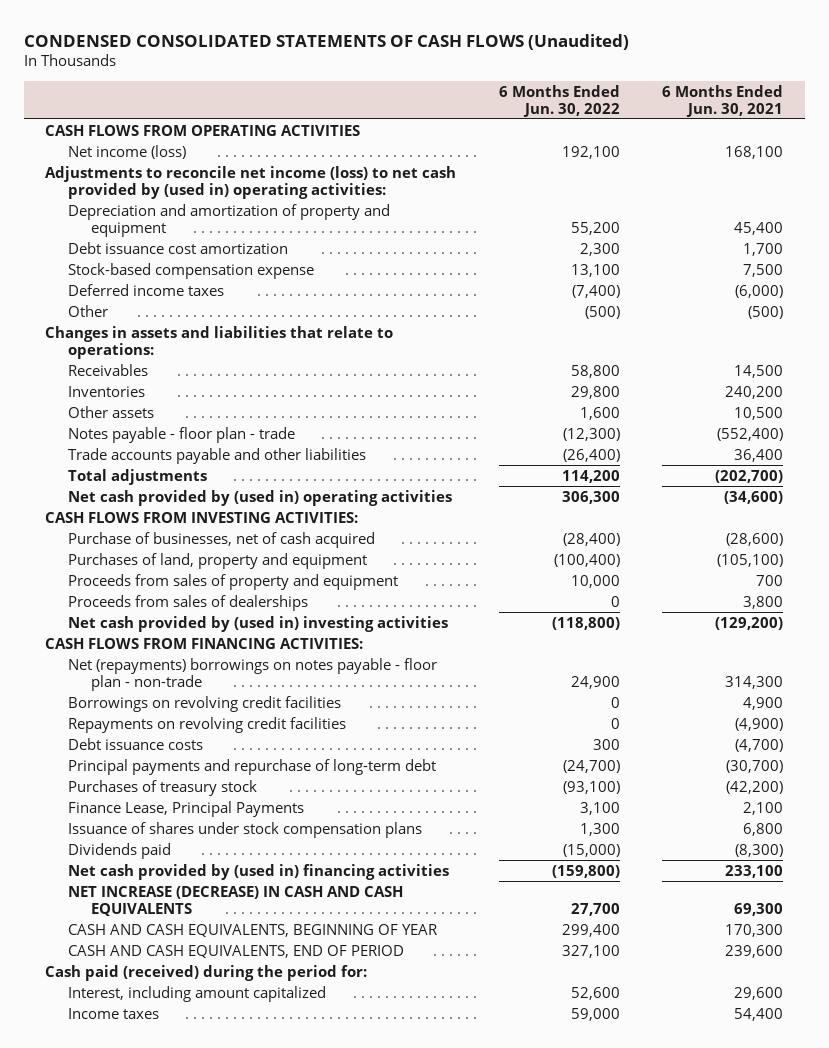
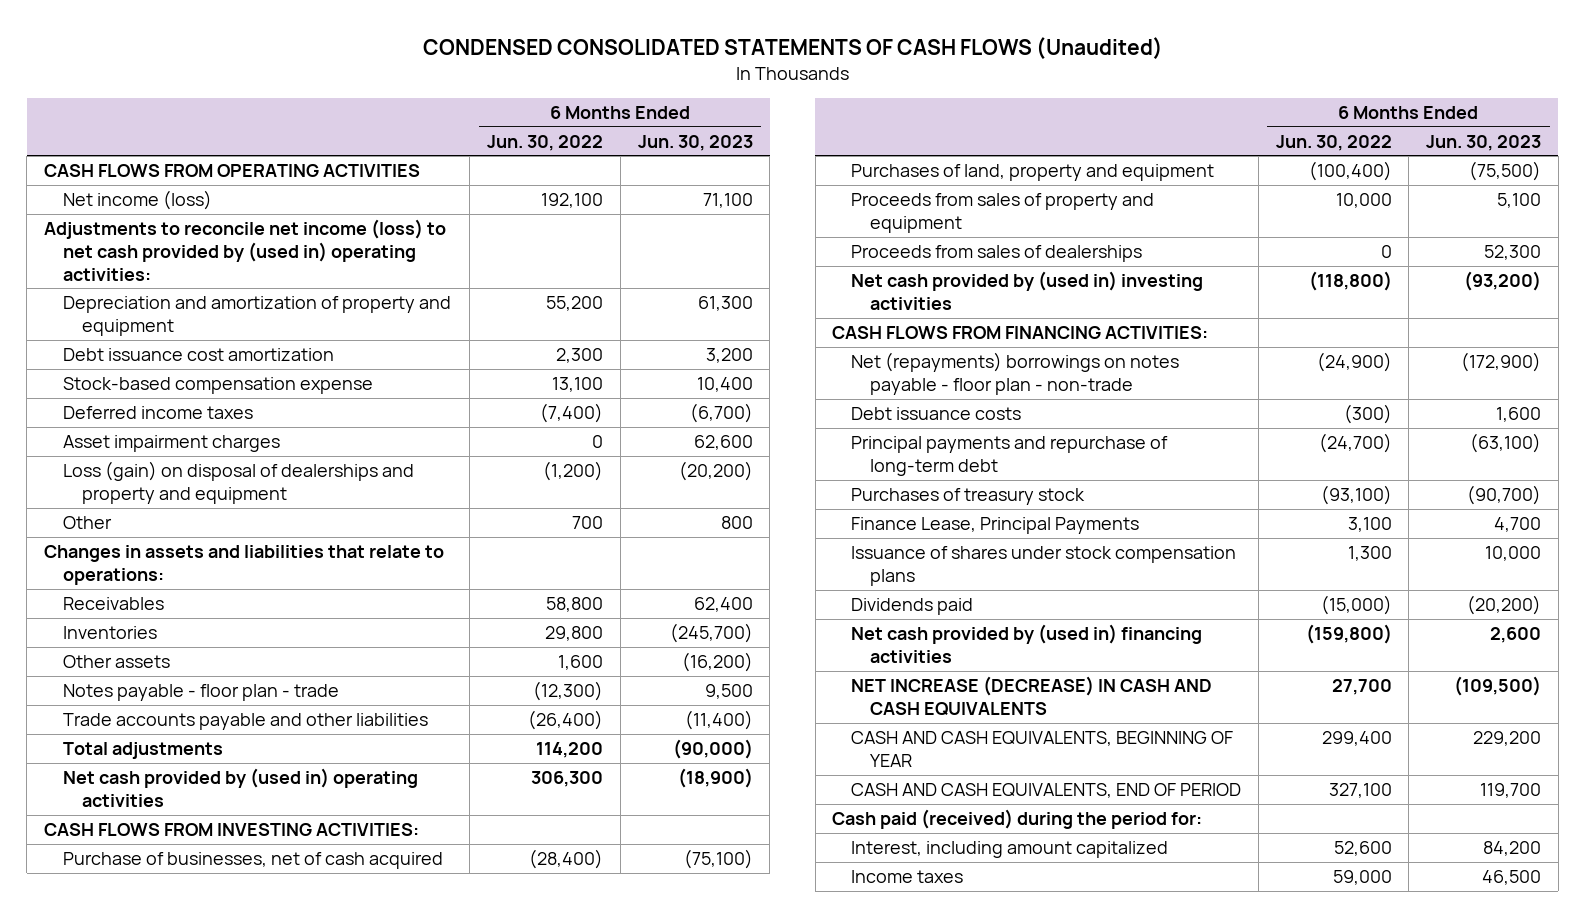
- | 6 Months Ended Jun. 30, 2022 | 6 Months Ended Jun. 30, 2021
+ | 6 Months Ended Jun. 30, 2022 | 6 Months Ended Jun. 30, 2023
- Other | (500) | (500)
+ Asset impairment charges | 0 | 62,600
+ Loss (gain) on disposal of dealerships and property and equipment | (1,200) | (20,200)
+ Other | 700 | 800
- Net (repayments) borrowings on notes payable - floor plan - non-trade | 24,900 | 314,300
- Borrowings on revolving credit facilities | 0 | 4,900
- Repayments on revolving credit facilities | 0 | (4,900)
- Debt issuance costs | 300 | (4,700)
+ Net (repayments) borrowings on notes payable - floor plan - non-trade | (24,900) | (172,900)
+ Debt issuance costs | (300) | 1,600

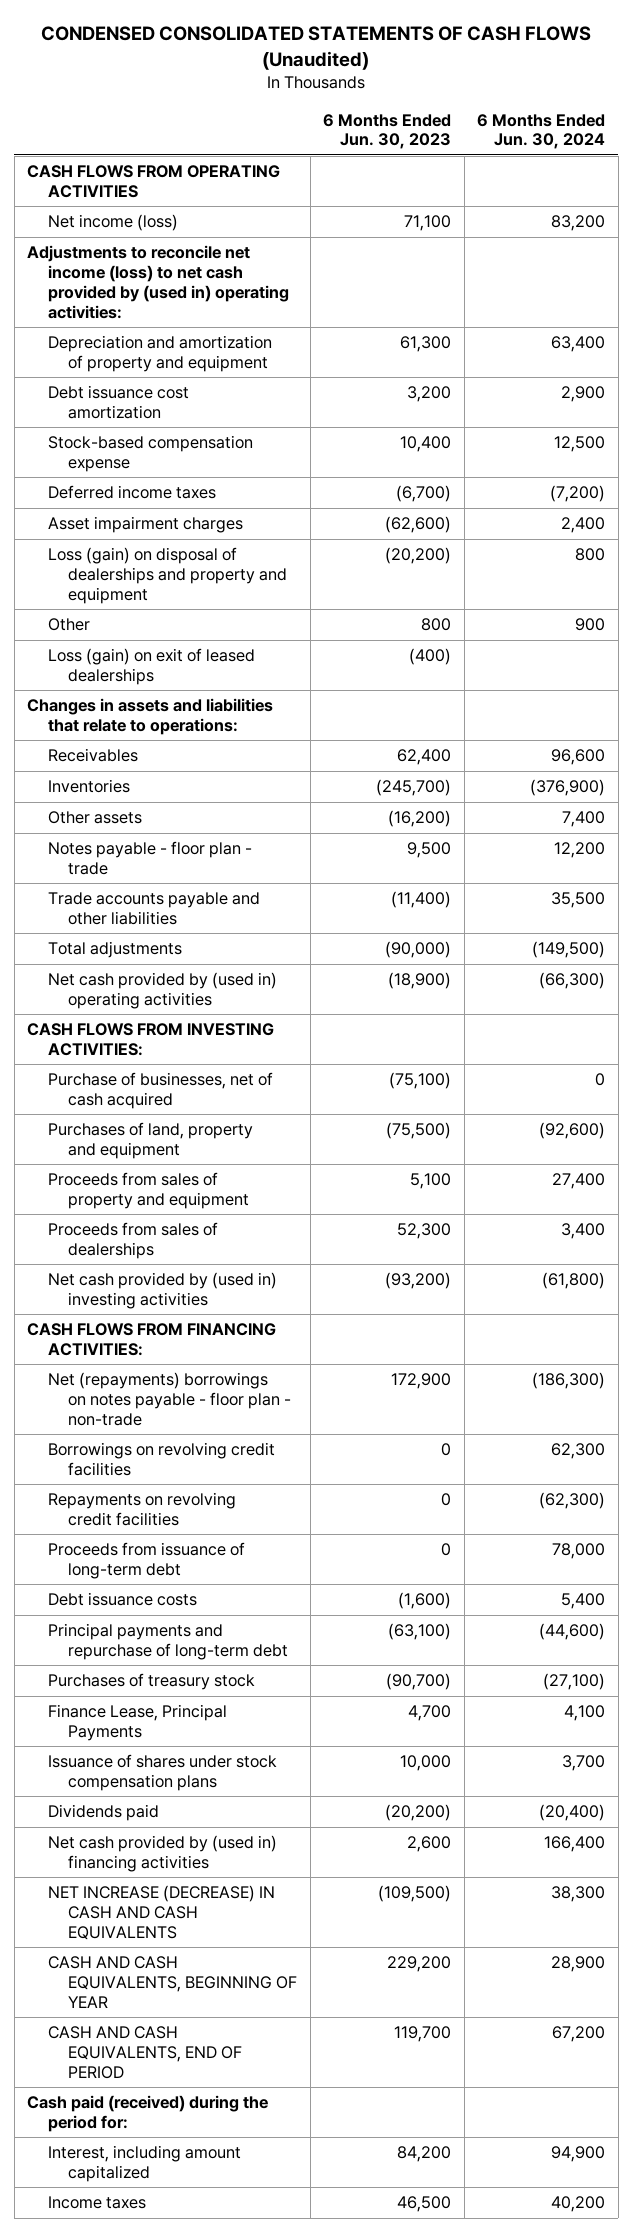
- | 6 Months Ended Jun. 30, 2022 | 6 Months Ended Jun. 30, 2023
+ | 6 Months Ended Jun. 30, 2023 | 6 Months Ended Jun. 30, 2024
- Asset impairment charges | 0 | 62,600
+ Asset impairment charges | (62,600) | 2,400
+ Loss (gain) on exit of leased dealerships | (400) |
- Net (repayments) borrowings on notes payable - floor plan - non-trade | (24,900) | (172,900)
- Debt issuance costs | (300) | 1,600
+ Net (repayments) borrowings on notes payable - floor plan - non-trade | 172,900 | (186,300)
+ Borrowings on revolving credit facilities | 0 | 62,300
+ Repayments on revolving credit facilities | 0 | (62,300)
+ Proceeds from issuance of long-term debt | 0 | 78,000
+ Debt issuance costs | (1,600) | 5,400

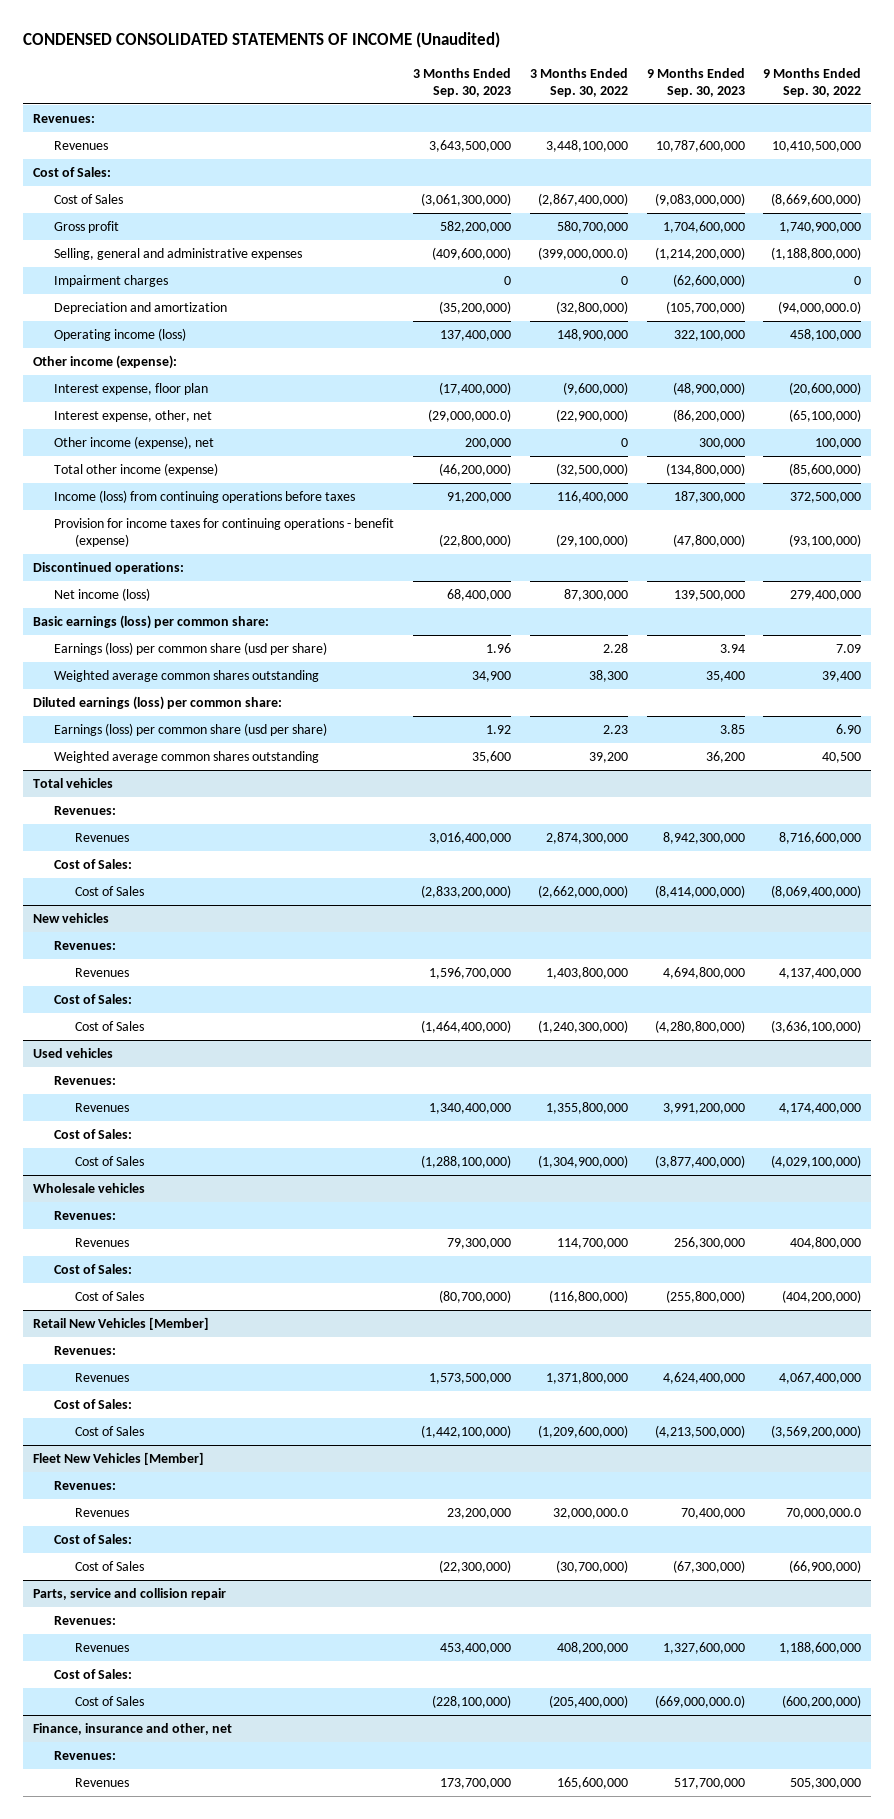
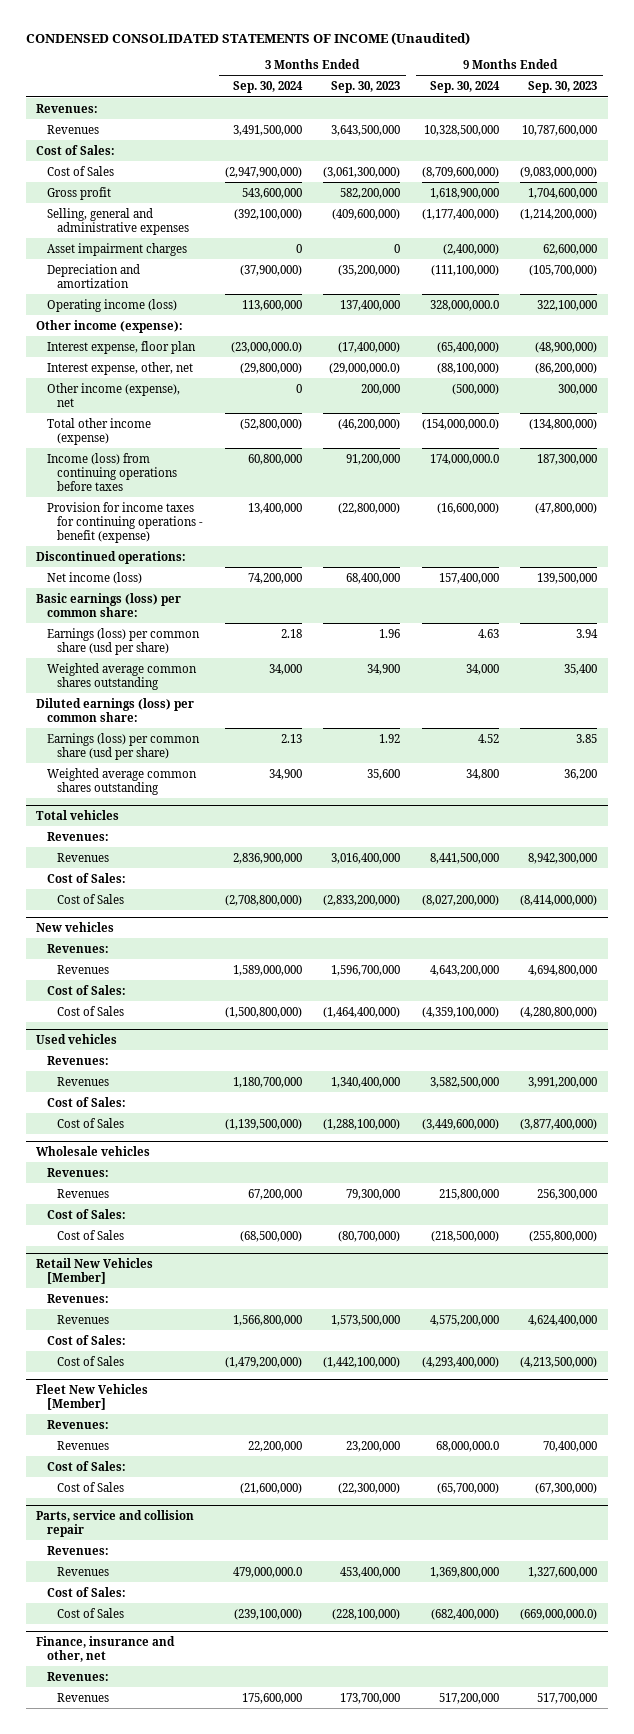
- | 3 Months Ended Sep. 30, 2023 | 3 Months Ended Sep. 30, 2022 | 9 Months Ended Sep. 30, 2023 | 9 Months Ended Sep. 30, 2022
+ | 3 Months Ended Sep. 30, 2024 | 3 Months Ended Sep. 30, 2023 | 9 Months Ended Sep. 30, 2024 | 9 Months Ended Sep. 30, 2023
- Impairment charges | 0 | 0 | (62,600,000) | 0
+ Asset impairment charges | 0 | 0 | (2,400,000) | 62,600,000

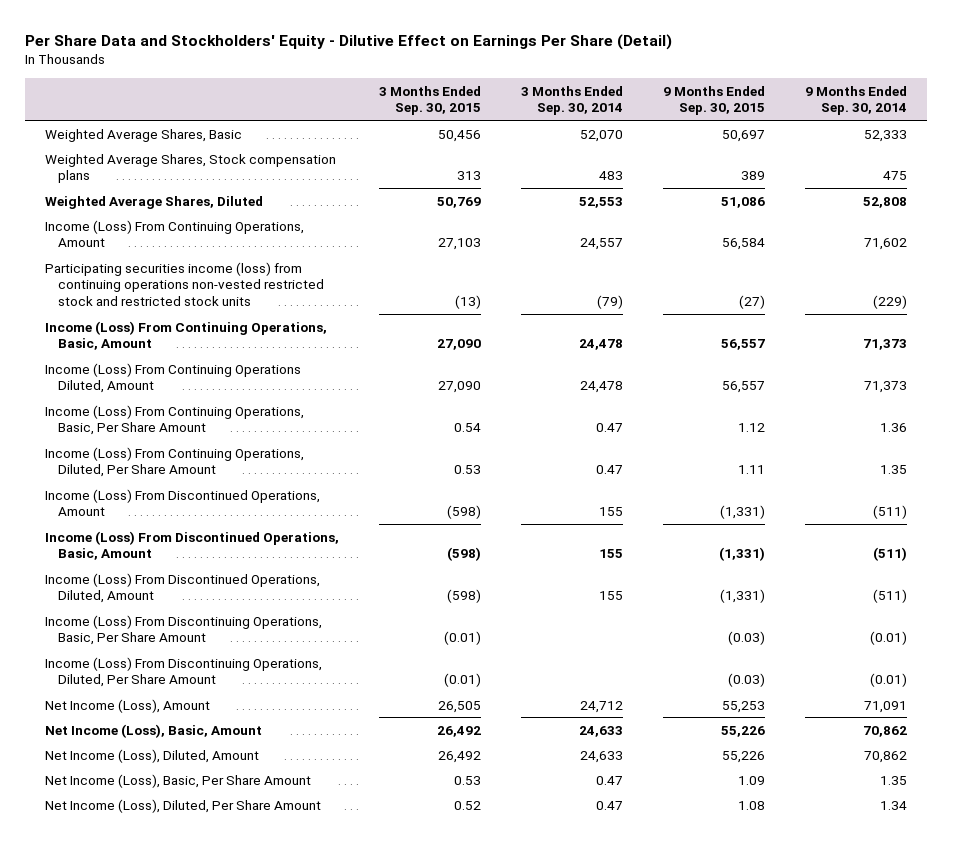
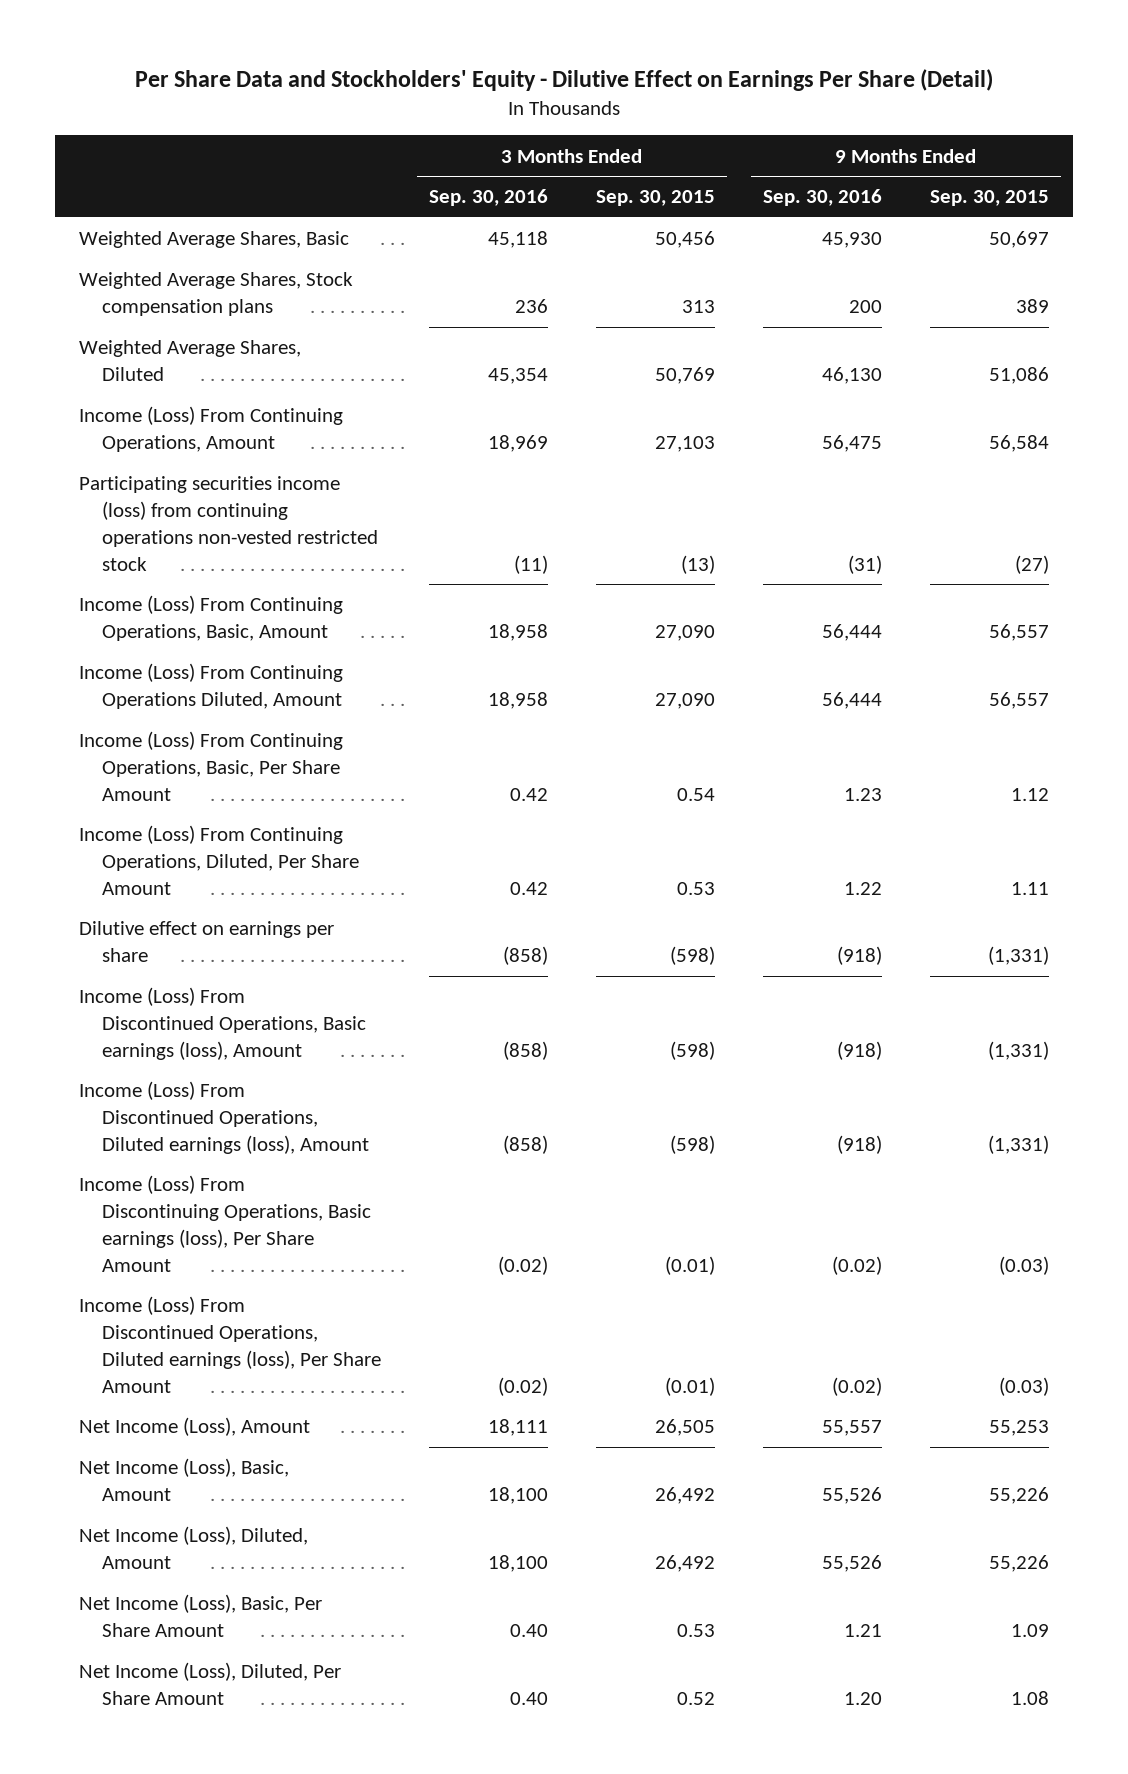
- | 3 Months Ended Sep. 30, 2015 | 3 Months Ended Sep. 30, 2014 | 9 Months Ended Sep. 30, 2015 | 9 Months Ended Sep. 30, 2014
+ | 3 Months Ended Sep. 30, 2016 | 3 Months Ended Sep. 30, 2015 | 9 Months Ended Sep. 30, 2016 | 9 Months Ended Sep. 30, 2015
- Participating securities income (loss) from continuing operations non-vested restricted stock and restricted stock units | (13) | (79) | (27) | (229)
+ Participating securities income (loss) from continuing operations non-vested restricted stock | (11) | (13) | (31) | (27)
- Income (Loss) From Discontinued Operations, Amount | (598) | 155 | (1,331) | (511)
- Income (Loss) From Discontinued Operations, Basic, Amount | (598) | 155 | (1,331) | (511)
- Income (Loss) From Discontinued Operations, Diluted, Amount | (598) | 155 | (1,331) | (511)
- Income (Loss) From Discontinuing Operations, Basic, Per Share Amount | (0.01) | | (0.03) | (0.01)
- Income (Loss) From Discontinuing Operations, Diluted, Per Share Amount | (0.01) | | (0.03) | (0.01)
+ Dilutive effect on earnings per share | (858) | (598) | (918) | (1,331)
+ Income (Loss) From Discontinued Operations, Basic earnings (loss), Amount | (858) | (598) | (918) | (1,331)
+ Income (Loss) From Discontinued Operations, Diluted earnings (loss), Amount | (858) | (598) | (918) | (1,331)
+ Income (Loss) From Discontinuing Operations, Basic earnings (loss), Per Share Amount | (0.02) | (0.01) | (0.02) | (0.03)
+ Income (Loss) From Discontinued Operations, Diluted earnings (loss), Per Share Amount | (0.02) | (0.01) | (0.02) | (0.03)

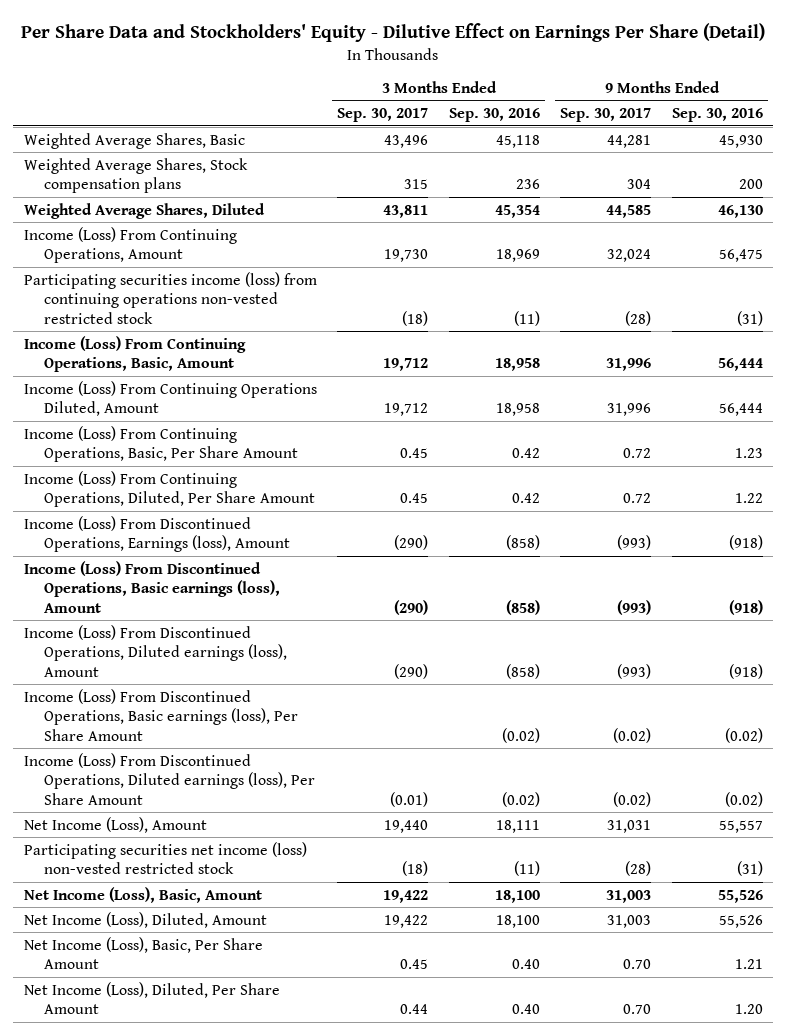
- | 3 Months Ended Sep. 30, 2016 | 3 Months Ended Sep. 30, 2015 | 9 Months Ended Sep. 30, 2016 | 9 Months Ended Sep. 30, 2015
+ | 3 Months Ended Sep. 30, 2017 | 3 Months Ended Sep. 30, 2016 | 9 Months Ended Sep. 30, 2017 | 9 Months Ended Sep. 30, 2016
- Dilutive effect on earnings per share | (858) | (598) | (918) | (1,331)
+ Income (Loss) From Discontinued Operations, Earnings (loss), Amount | (290) | (858) | (993) | (918)
- Income (Loss) From Discontinuing Operations, Basic earnings (loss), Per Share Amount | (0.02) | (0.01) | (0.02) | (0.03)
+ Income (Loss) From Discontinued Operations, Basic earnings (loss), Per Share Amount | | (0.02) | (0.02) | (0.02)
+ Participating securities net income (loss) non-vested restricted stock | (18) | (11) | (28) | (31)

